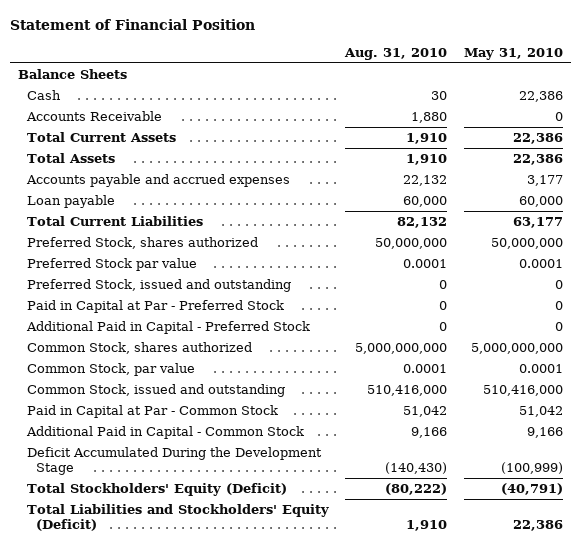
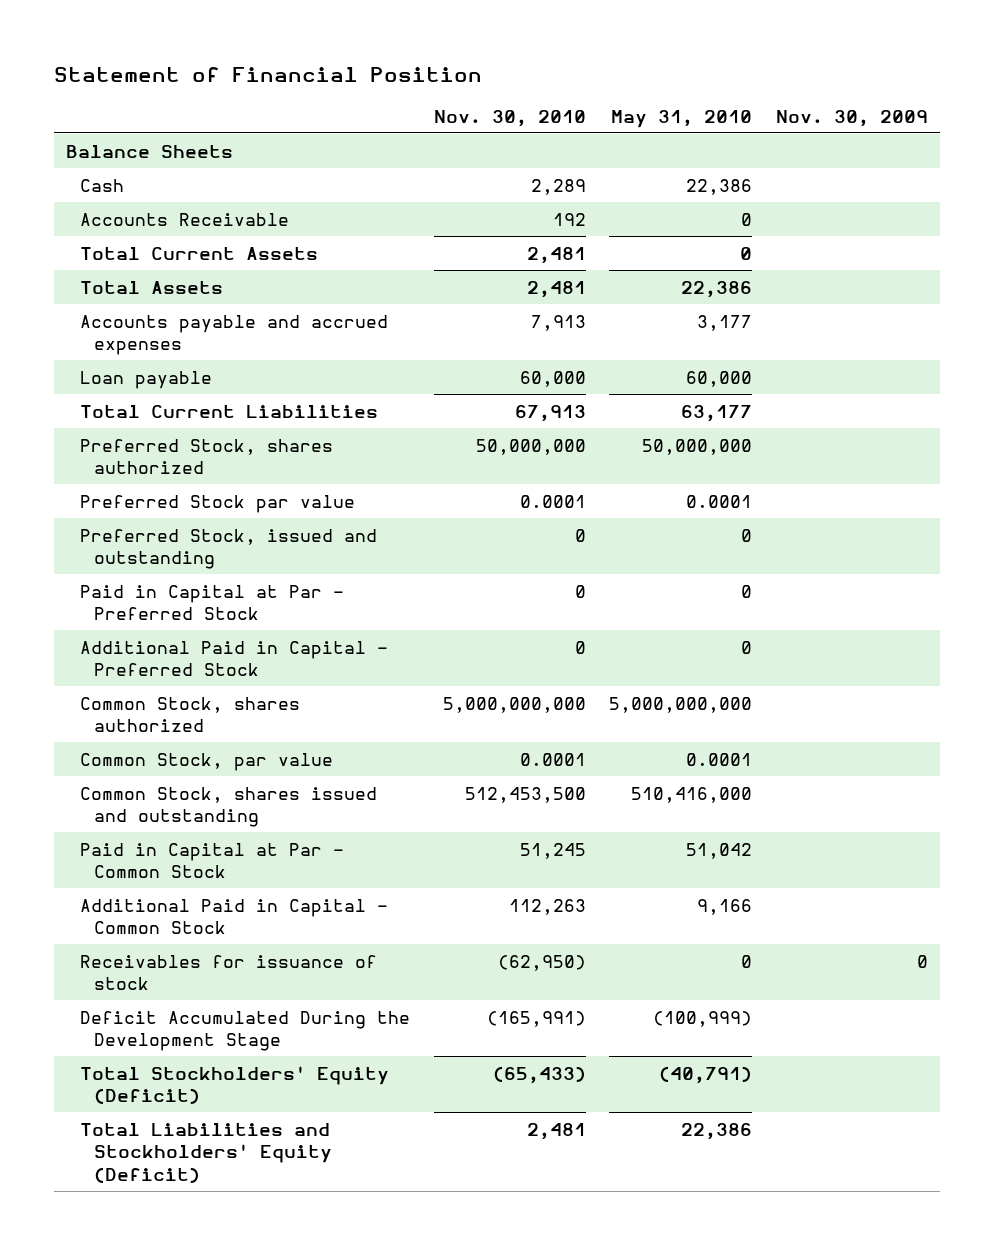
- | Aug. 31, 2010 | May 31, 2010
+ | Nov. 30, 2010 | May 31, 2010 | Nov. 30, 2009
- Total Current Assets | 1,910 | 22,386
+ Total Current Assets | 2,481 | 0 |
- Common Stock, issued and outstanding | 510,416,000 | 510,416,000
+ Common Stock, shares issued and outstanding | 512,453,500 | 510,416,000 |
+ Receivables for issuance of stock | (62,950) | 0 | 0

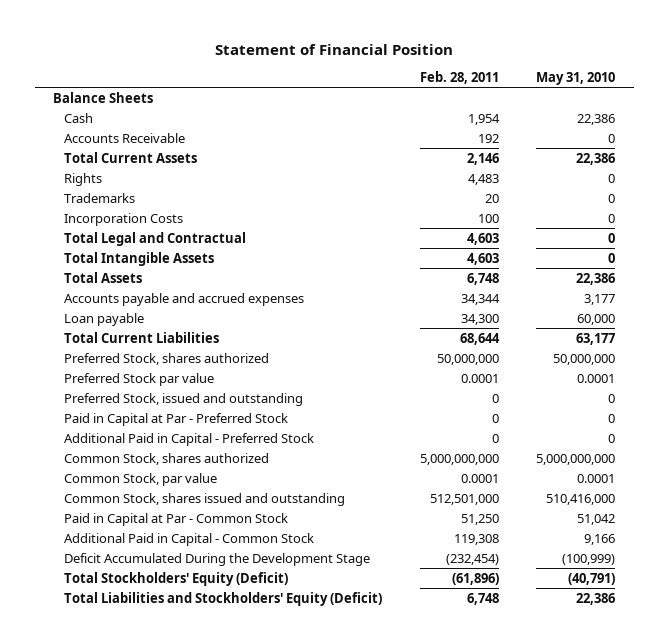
- | Nov. 30, 2010 | May 31, 2010 | Nov. 30, 2009
+ | Feb. 28, 2011 | May 31, 2010
- Total Current Assets | 2,481 | 0 |
+ Total Current Assets | 2,146 | 22,386
+ Rights | 4,483 | 0
+ Trademarks | 20 | 0
+ Incorporation Costs | 100 | 0
+ Total Legal and Contractual | 4,603 | 0
+ Total Intangible Assets | 4,603 | 0
- Receivables for issuance of stock | (62,950) | 0 | 0

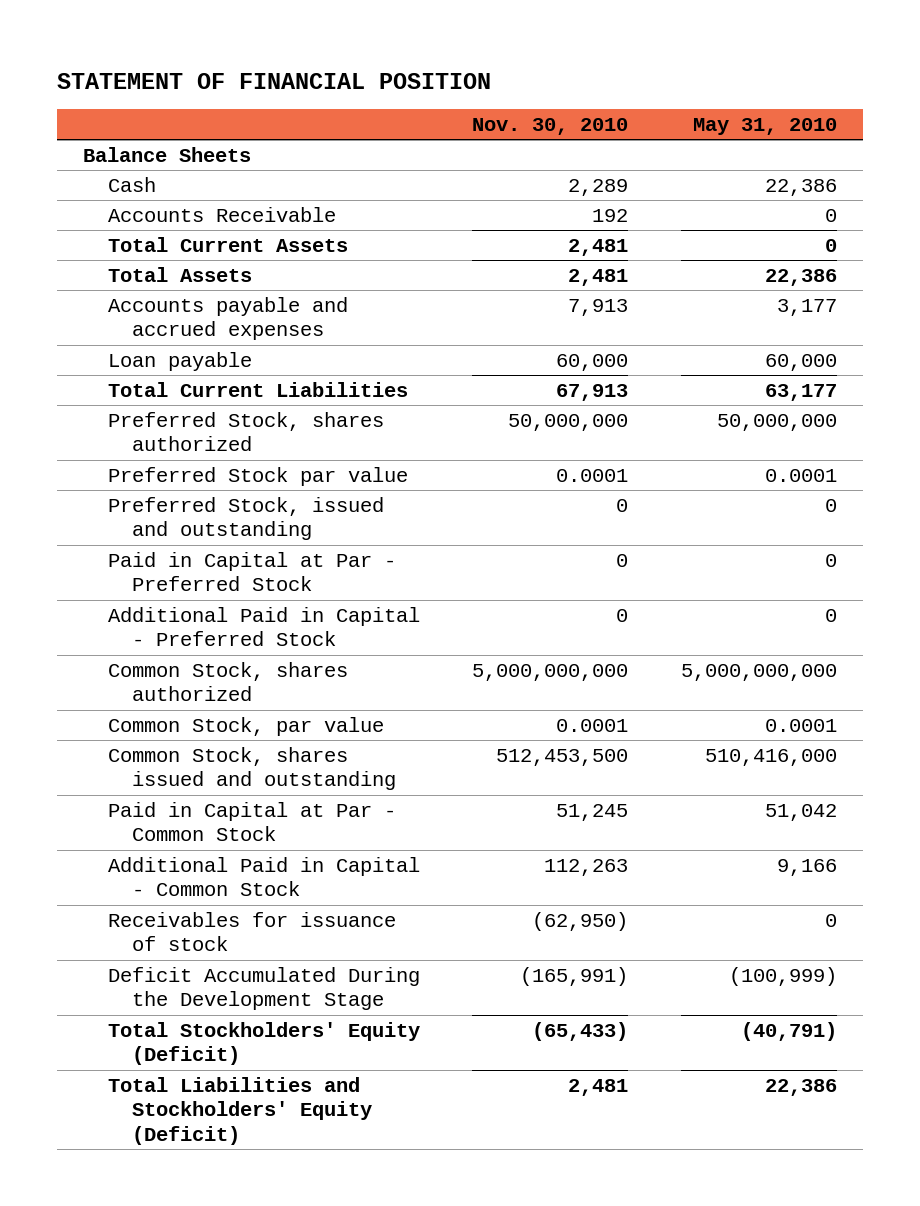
- Statement of Financial Position
+ STATEMENT OF FINANCIAL POSITION
- | Feb. 28, 2011 | May 31, 2010
+ | Nov. 30, 2010 | May 31, 2010
- Total Current Assets | 2,146 | 22,386
- Rights | 4,483 | 0
- Trademarks | 20 | 0
- Incorporation Costs | 100 | 0
- Total Legal and Contractual | 4,603 | 0
- Total Intangible Assets | 4,603 | 0
+ Total Current Assets | 2,481 | 0
+ Receivables for issuance of stock | (62,950) | 0

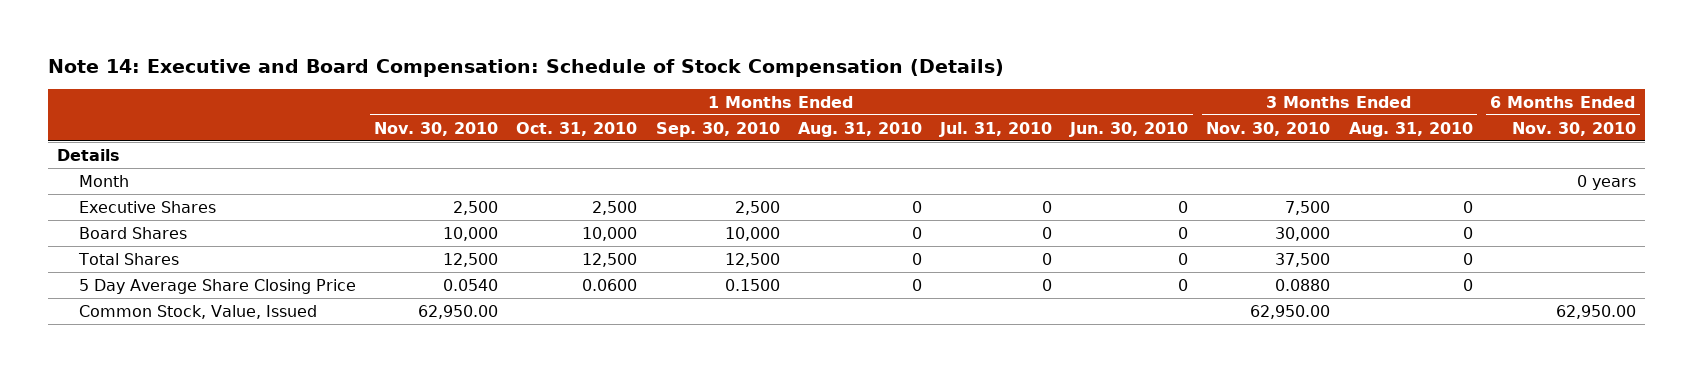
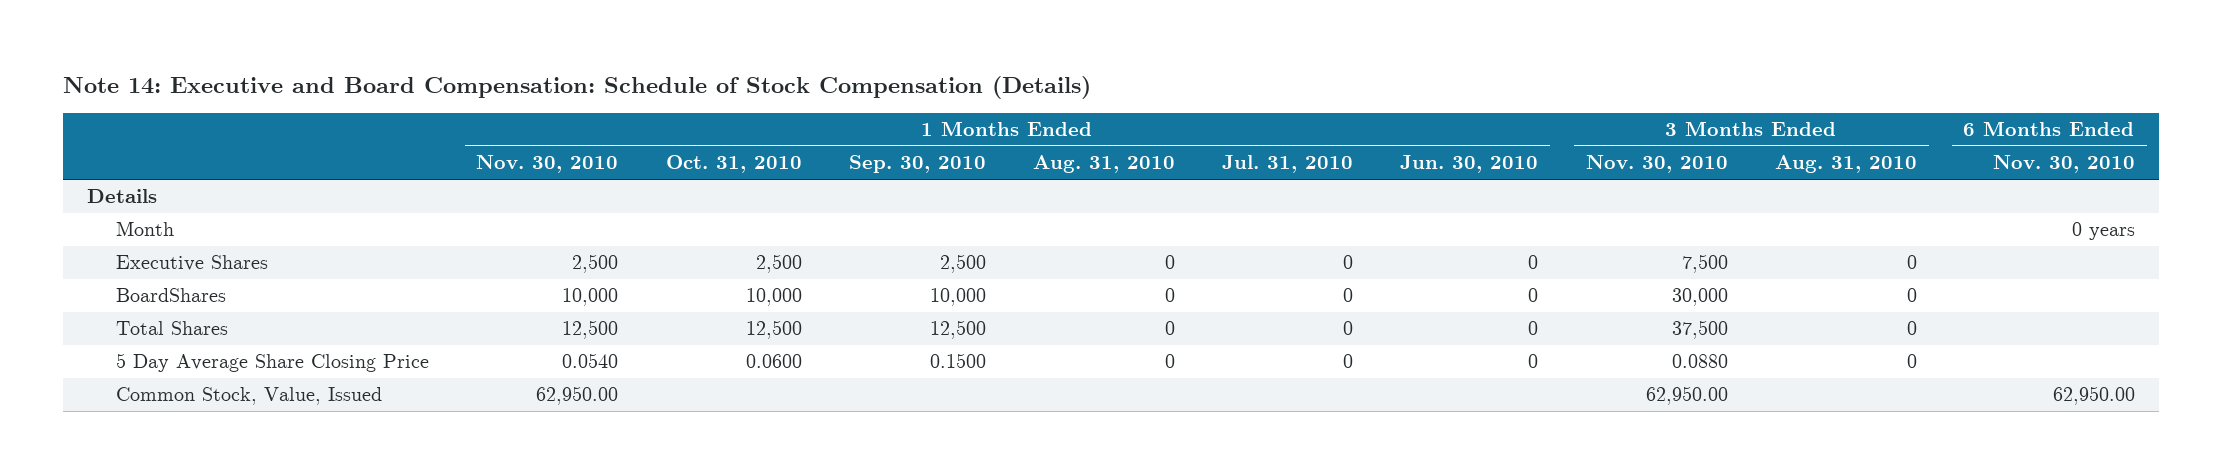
- Board Shares | 10,000 | 10,000 | 10,000 | 0 | 0 | 0 | 30,000 | 0 |
+ BoardShares | 10,000 | 10,000 | 10,000 | 0 | 0 | 0 | 30,000 | 0 |

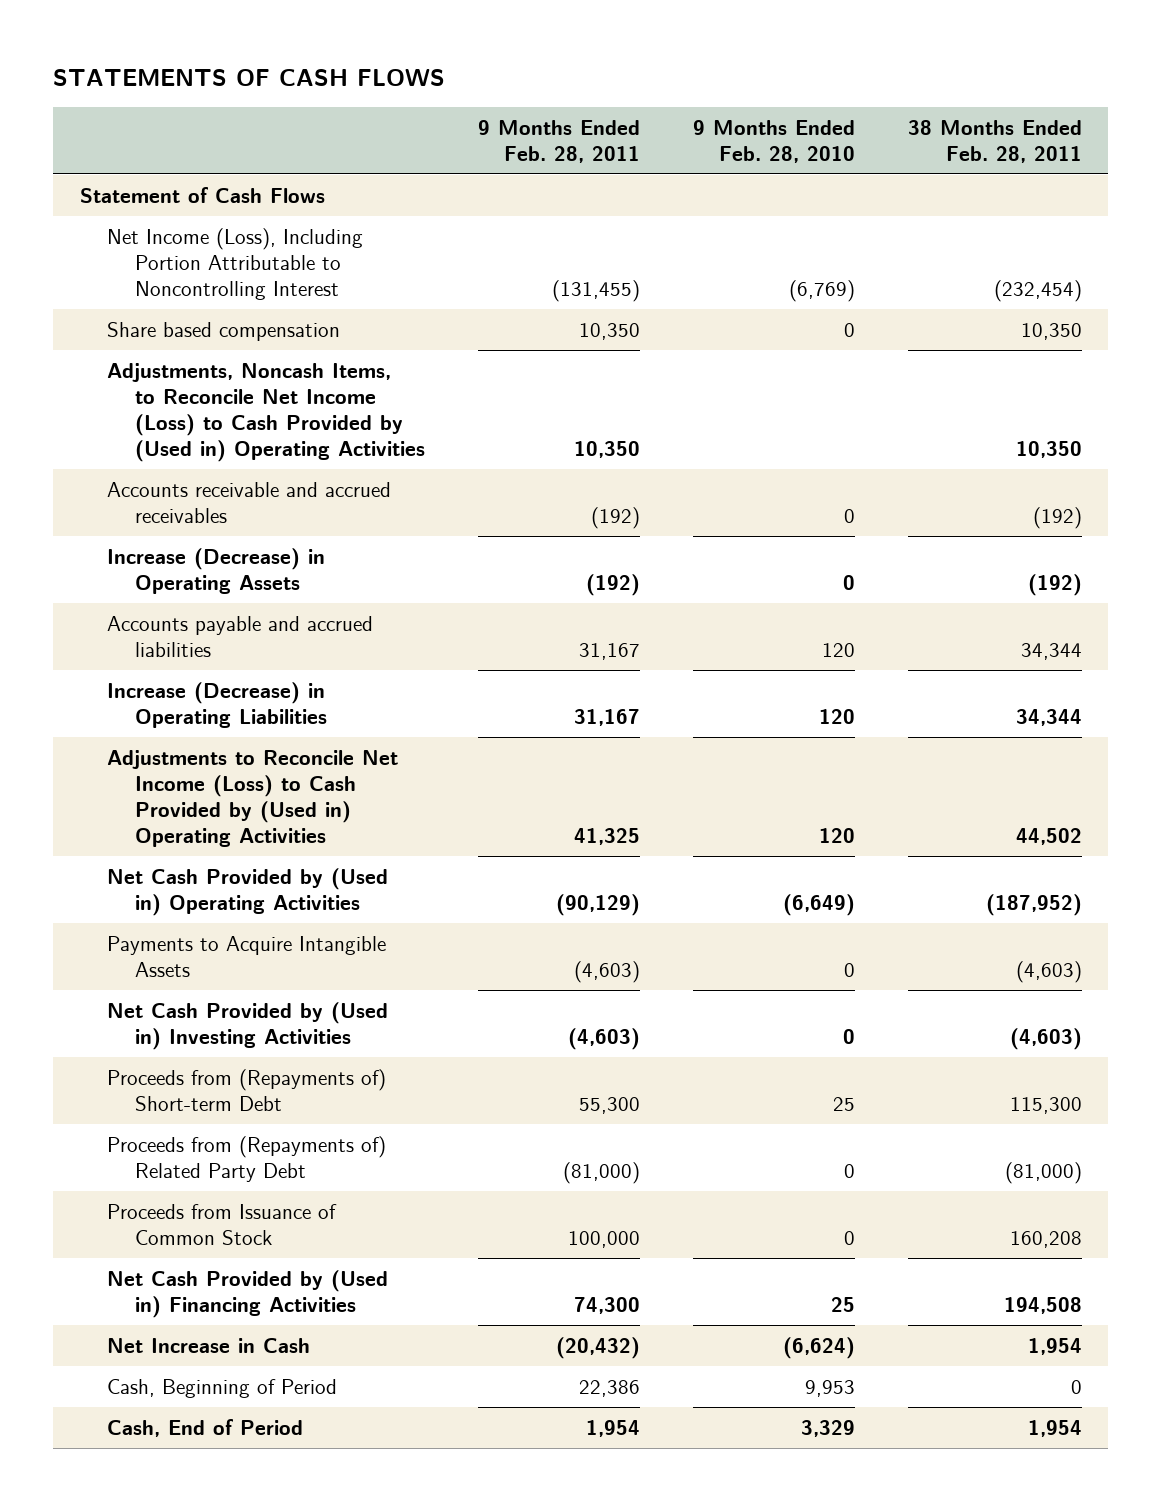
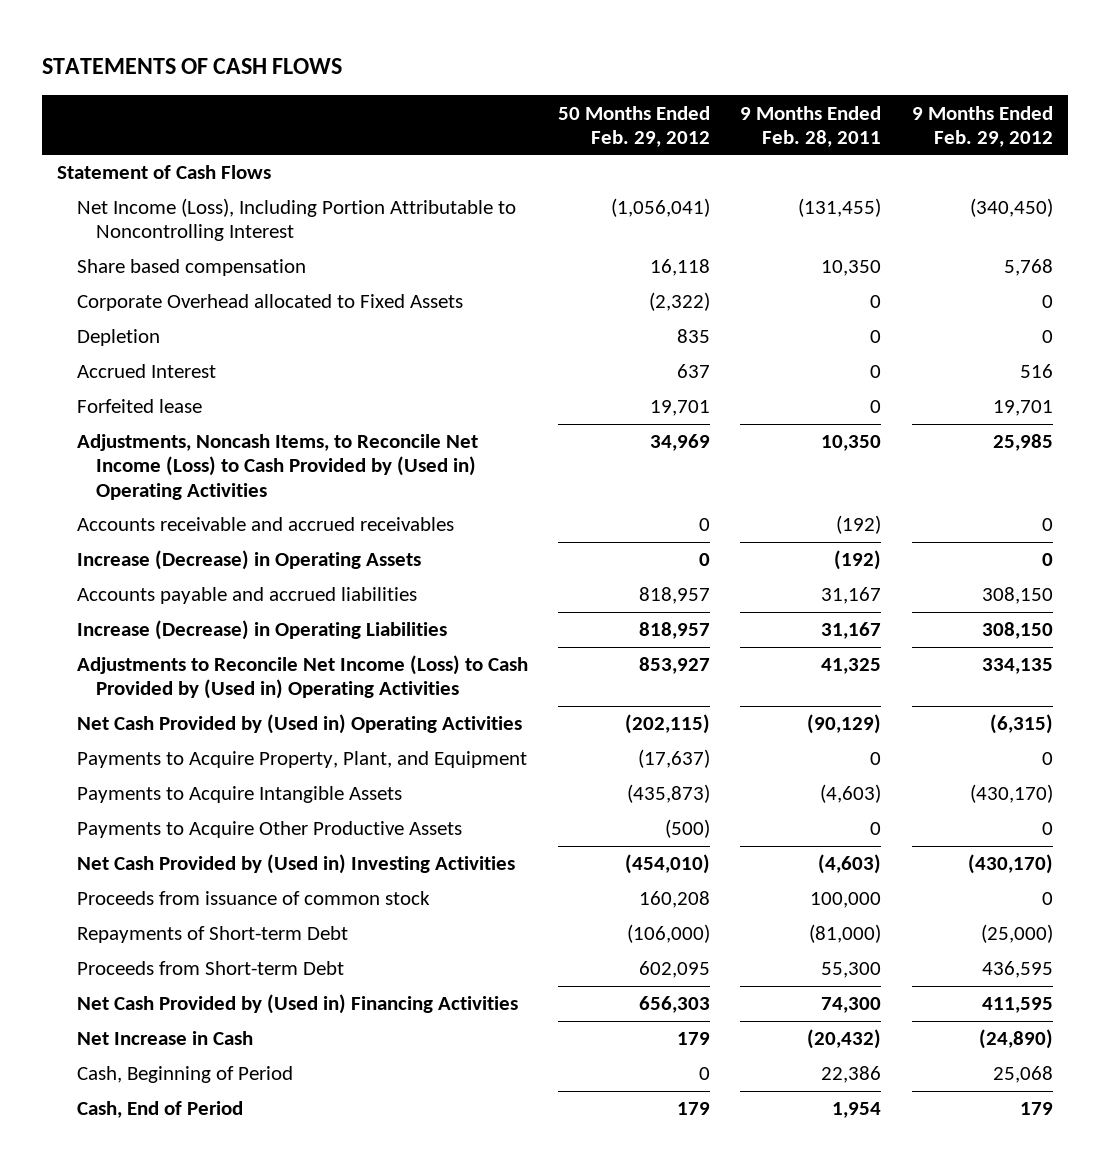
- | 9 Months Ended Feb. 28, 2011 | 9 Months Ended Feb. 28, 2010 | 38 Months Ended Feb. 28, 2011
+ | 50 Months Ended Feb. 29, 2012 | 9 Months Ended Feb. 28, 2011 | 9 Months Ended Feb. 29, 2012
+ Corporate Overhead allocated to Fixed Assets | (2,322) | 0 | 0
+ Depletion | 835 | 0 | 0
+ Accrued Interest | 637 | 0 | 516
+ Forfeited lease | 19,701 | 0 | 19,701
+ Payments to Acquire Property, Plant, and Equipment | (17,637) | 0 | 0
+ Payments to Acquire Other Productive Assets | (500) | 0 | 0
- Proceeds from (Repayments of) Short-term Debt | 55,300 | 25 | 115,300
- Proceeds from (Repayments of) Related Party Debt | (81,000) | 0 | (81,000)
- Proceeds from Issuance of Common Stock | 100,000 | 0 | 160,208
+ Proceeds from issuance of common stock | 160,208 | 100,000 | 0
+ Repayments of Short-term Debt | (106,000) | (81,000) | (25,000)
+ Proceeds from Short-term Debt | 602,095 | 55,300 | 436,595

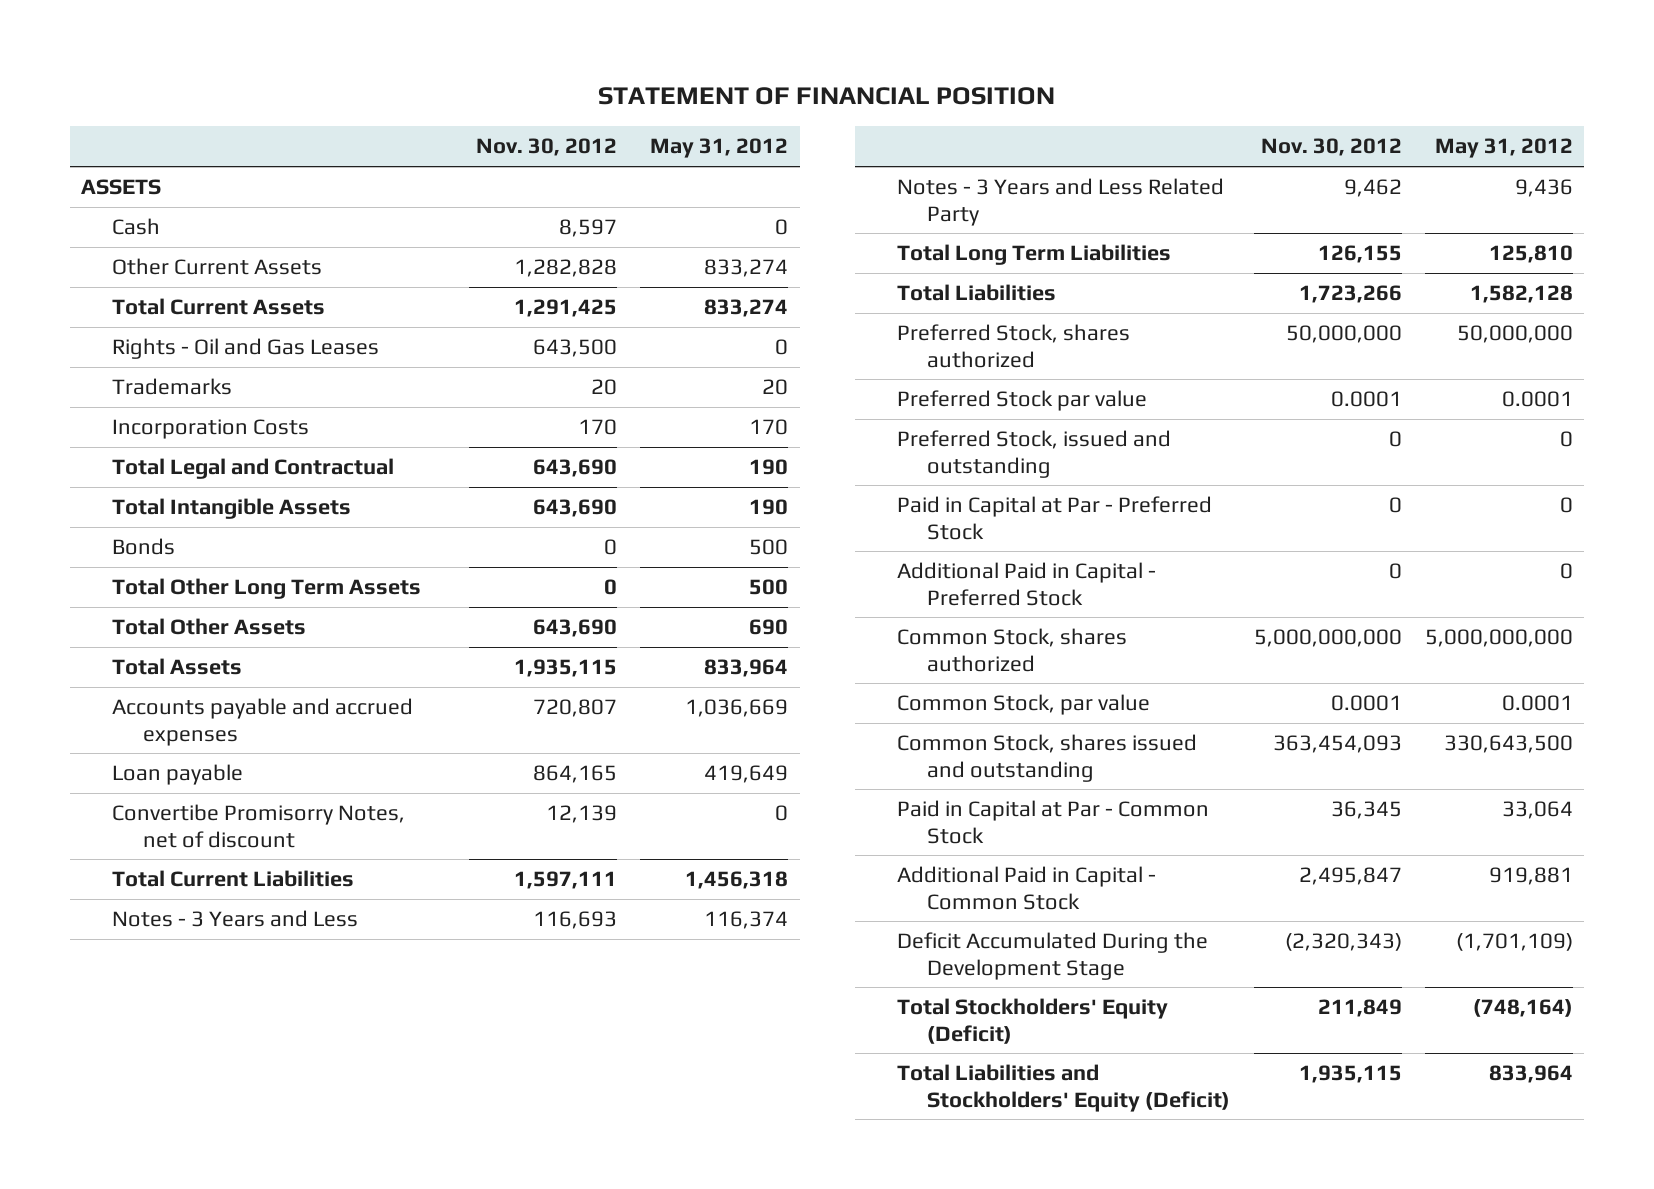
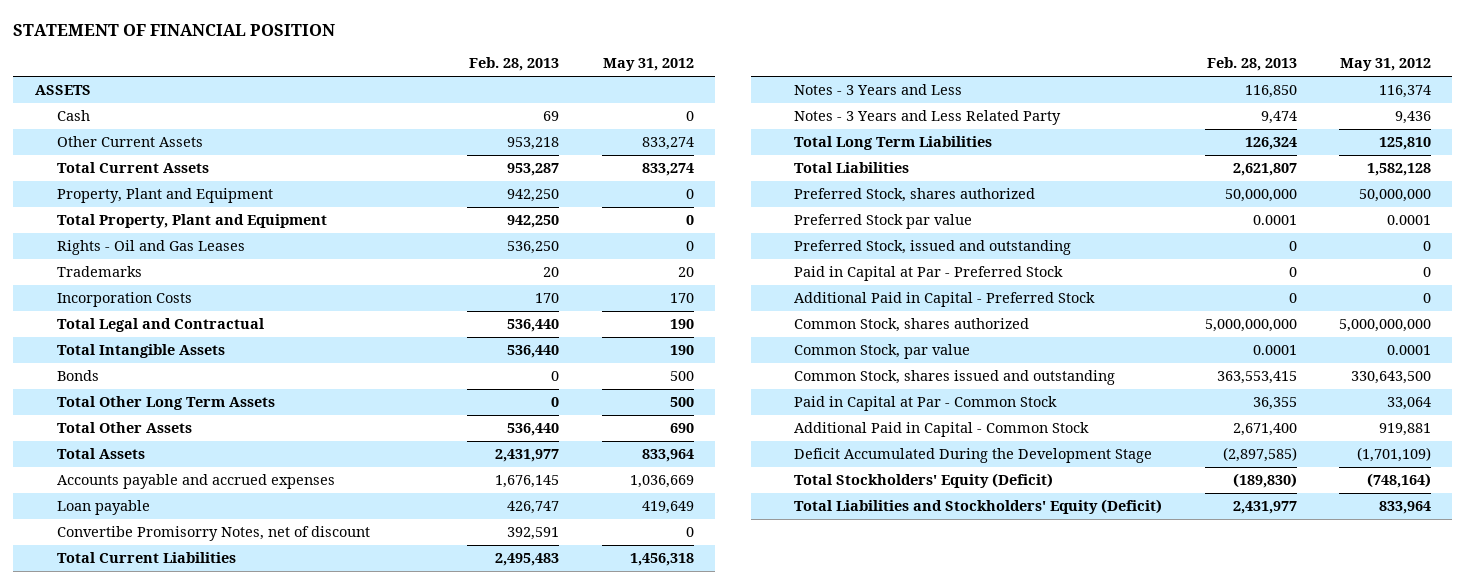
- | Nov. 30, 2012 | May 31, 2012
+ | Feb. 28, 2013 | May 31, 2012
+ Property, Plant and Equipment | 942,250 | 0
+ Total Property, Plant and Equipment | 942,250 | 0

